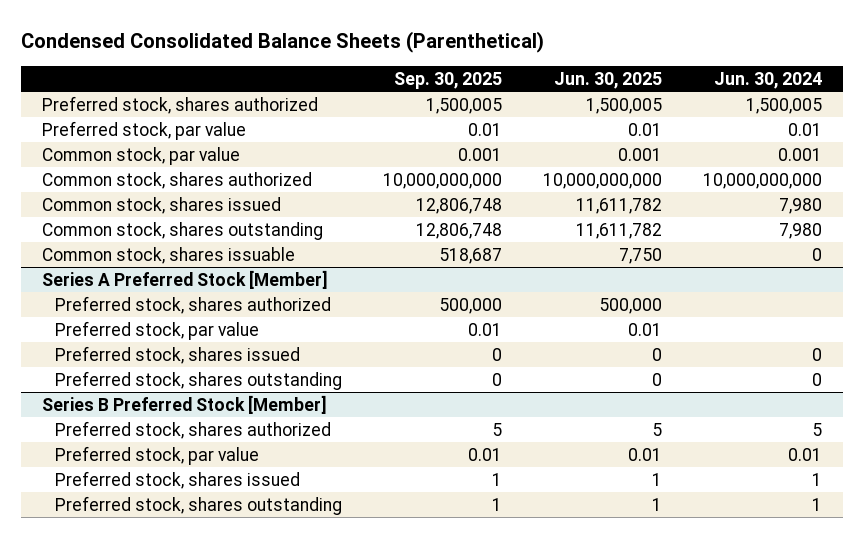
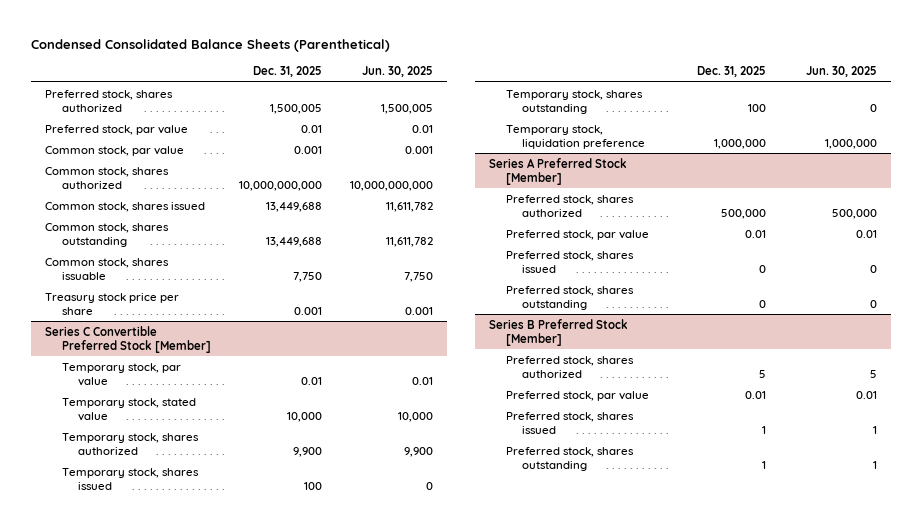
- | Sep. 30, 2025 | Jun. 30, 2025 | Jun. 30, 2024
+ | Dec. 31, 2025 | Jun. 30, 2025
+ Treasury stock price per share | 0.001 | 0.001
+ Series C Convertible Preferred Stock [Member]
+ Temporary stock, par value | 0.01 | 0.01
+ Temporary stock, stated value | 10,000 | 10,000
+ Temporary stock, shares authorized | 9,900 | 9,900
+ Temporary stock, shares issued | 100 | 0
+ Temporary stock, shares outstanding | 100 | 0
+ Temporary stock, liquidation preference | 1,000,000 | 1,000,000

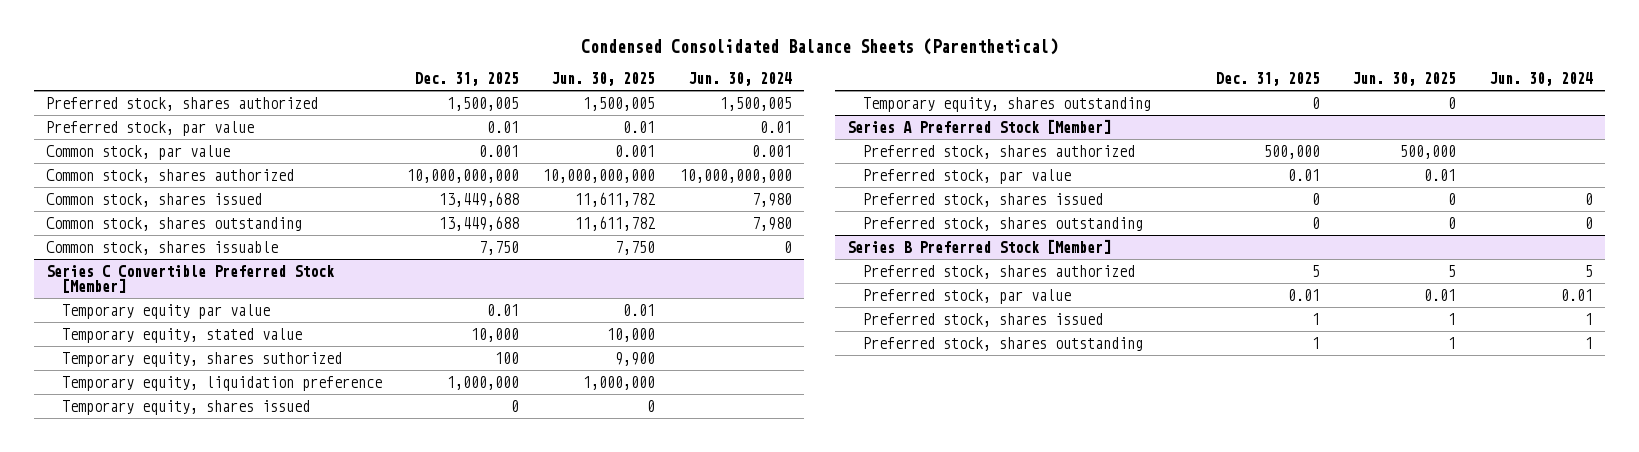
- | Dec. 31, 2025 | Jun. 30, 2025
+ | Dec. 31, 2025 | Jun. 30, 2025 | Jun. 30, 2024
- Treasury stock price per share | 0.001 | 0.001
@ Series C Convertible Preferred Stock [Member]
- Temporary stock, par value | 0.01 | 0.01
- Temporary stock, stated value | 10,000 | 10,000
- Temporary stock, shares authorized | 9,900 | 9,900
- Temporary stock, shares issued | 100 | 0
- Temporary stock, shares outstanding | 100 | 0
- Temporary stock, liquidation preference | 1,000,000 | 1,000,000
+ Temporary equity par value | 0.01 | 0.01 |
+ Temporary equity, stated value | 10,000 | 10,000 |
+ Temporary equity, shares suthorized | 100 | 9,900 |
+ Temporary equity, liquidation preference | 1,000,000 | 1,000,000 |
+ Temporary equity, shares issued | 0 | 0 |
+ Temporary equity, shares outstanding | 0 | 0 |

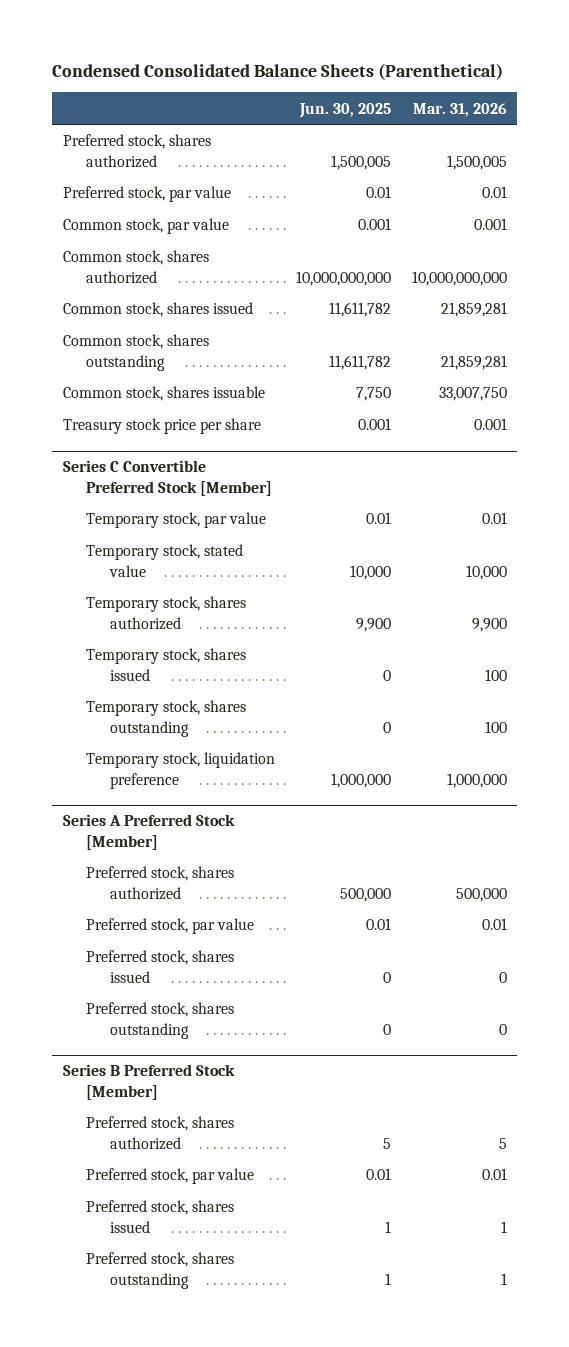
- | Dec. 31, 2025 | Jun. 30, 2025 | Jun. 30, 2024
+ | Jun. 30, 2025 | Mar. 31, 2026
+ Treasury stock price per share | 0.001 | 0.001
@ Series C Convertible Preferred Stock [Member]
- Temporary equity par value | 0.01 | 0.01 |
- Temporary equity, stated value | 10,000 | 10,000 |
- Temporary equity, shares suthorized | 100 | 9,900 |
- Temporary equity, liquidation preference | 1,000,000 | 1,000,000 |
- Temporary equity, shares issued | 0 | 0 |
- Temporary equity, shares outstanding | 0 | 0 |
+ Temporary stock, par value | 0.01 | 0.01
+ Temporary stock, stated value | 10,000 | 10,000
+ Temporary stock, shares authorized | 9,900 | 9,900
+ Temporary stock, shares issued | 0 | 100
+ Temporary stock, shares outstanding | 0 | 100
+ Temporary stock, liquidation preference | 1,000,000 | 1,000,000

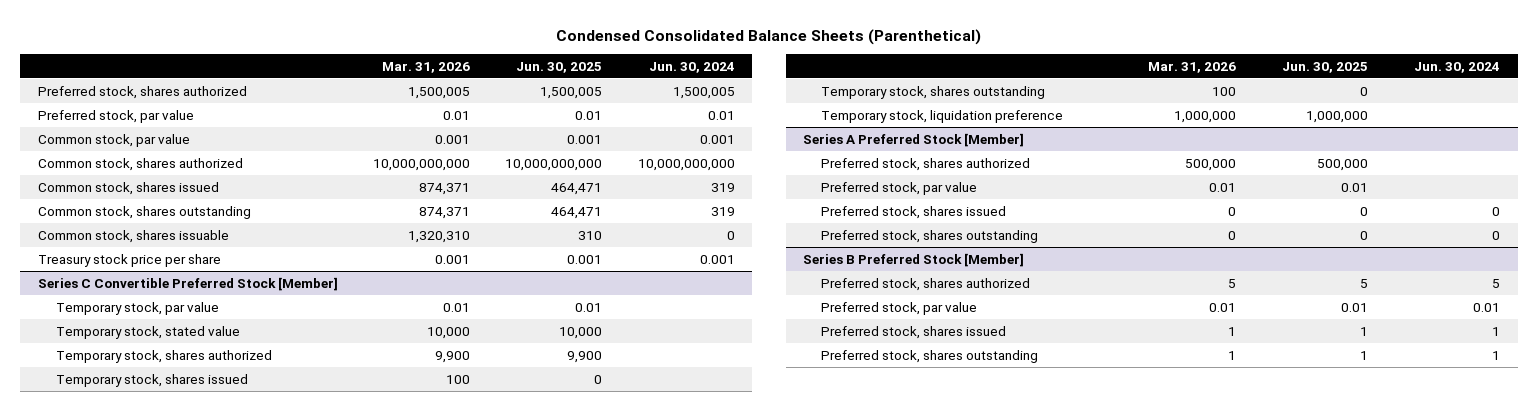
- | Jun. 30, 2025 | Mar. 31, 2026
+ | Mar. 31, 2026 | Jun. 30, 2025 | Jun. 30, 2024
- Common stock, shares issued | 11,611,782 | 21,859,281
- Common stock, shares outstanding | 11,611,782 | 21,859,281
- Common stock, shares issuable | 7,750 | 33,007,750
+ Common stock, shares issued | 874,371 | 464,471 | 319
+ Common stock, shares outstanding | 874,371 | 464,471 | 319
+ Common stock, shares issuable | 1,320,310 | 310 | 0

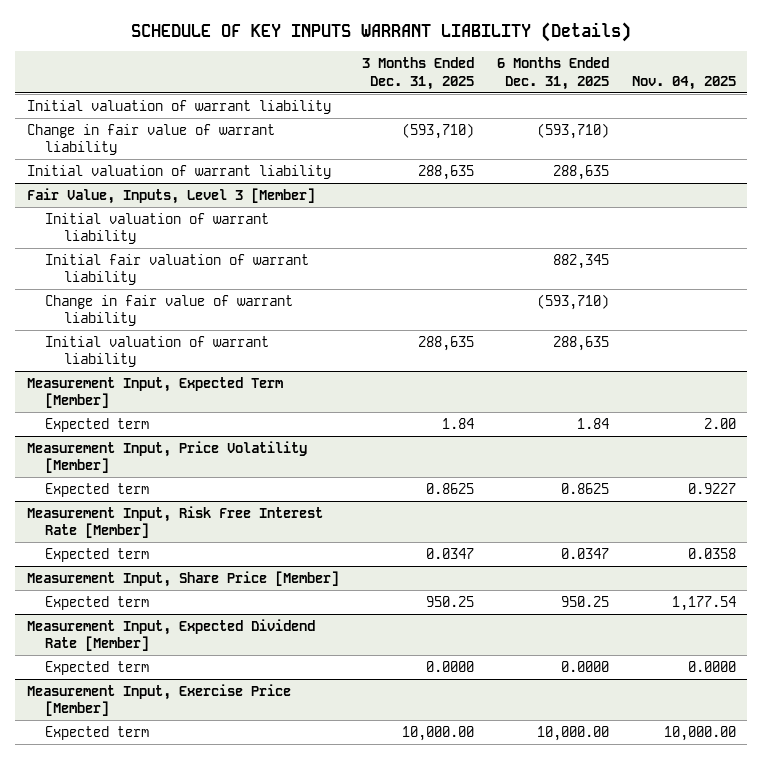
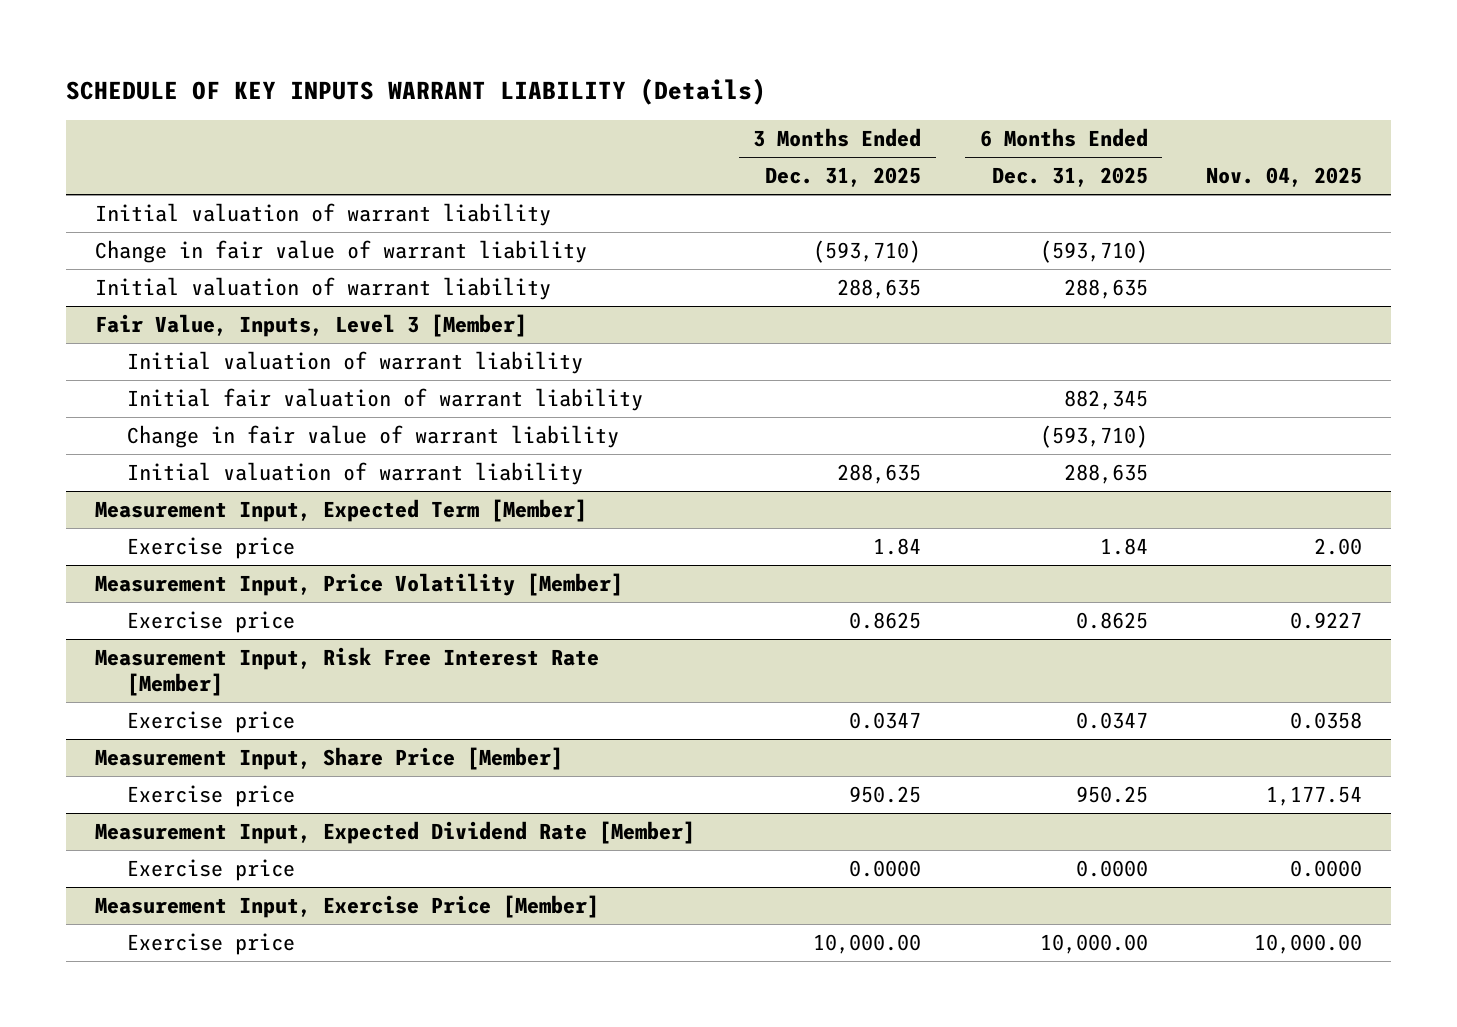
@ Measurement Input, Expected Term [Member]
- Expected term | 1.84 | 1.84 | 2.00
+ Exercise price | 1.84 | 1.84 | 2.00
@ Measurement Input, Price Volatility [Member]
- Expected term | 0.8625 | 0.8625 | 0.9227
+ Exercise price | 0.8625 | 0.8625 | 0.9227
@ Measurement Input, Risk Free Interest Rate [Member]
- Expected term | 0.0347 | 0.0347 | 0.0358
+ Exercise price | 0.0347 | 0.0347 | 0.0358
@ Measurement Input, Share Price [Member]
- Expected term | 950.25 | 950.25 | 1,177.54
+ Exercise price | 950.25 | 950.25 | 1,177.54
@ Measurement Input, Expected Dividend Rate [Member]
- Expected term | 0.0000 | 0.0000 | 0.0000
+ Exercise price | 0.0000 | 0.0000 | 0.0000
@ Measurement Input, Exercise Price [Member]
- Expected term | 10,000.00 | 10,000.00 | 10,000.00
+ Exercise price | 10,000.00 | 10,000.00 | 10,000.00

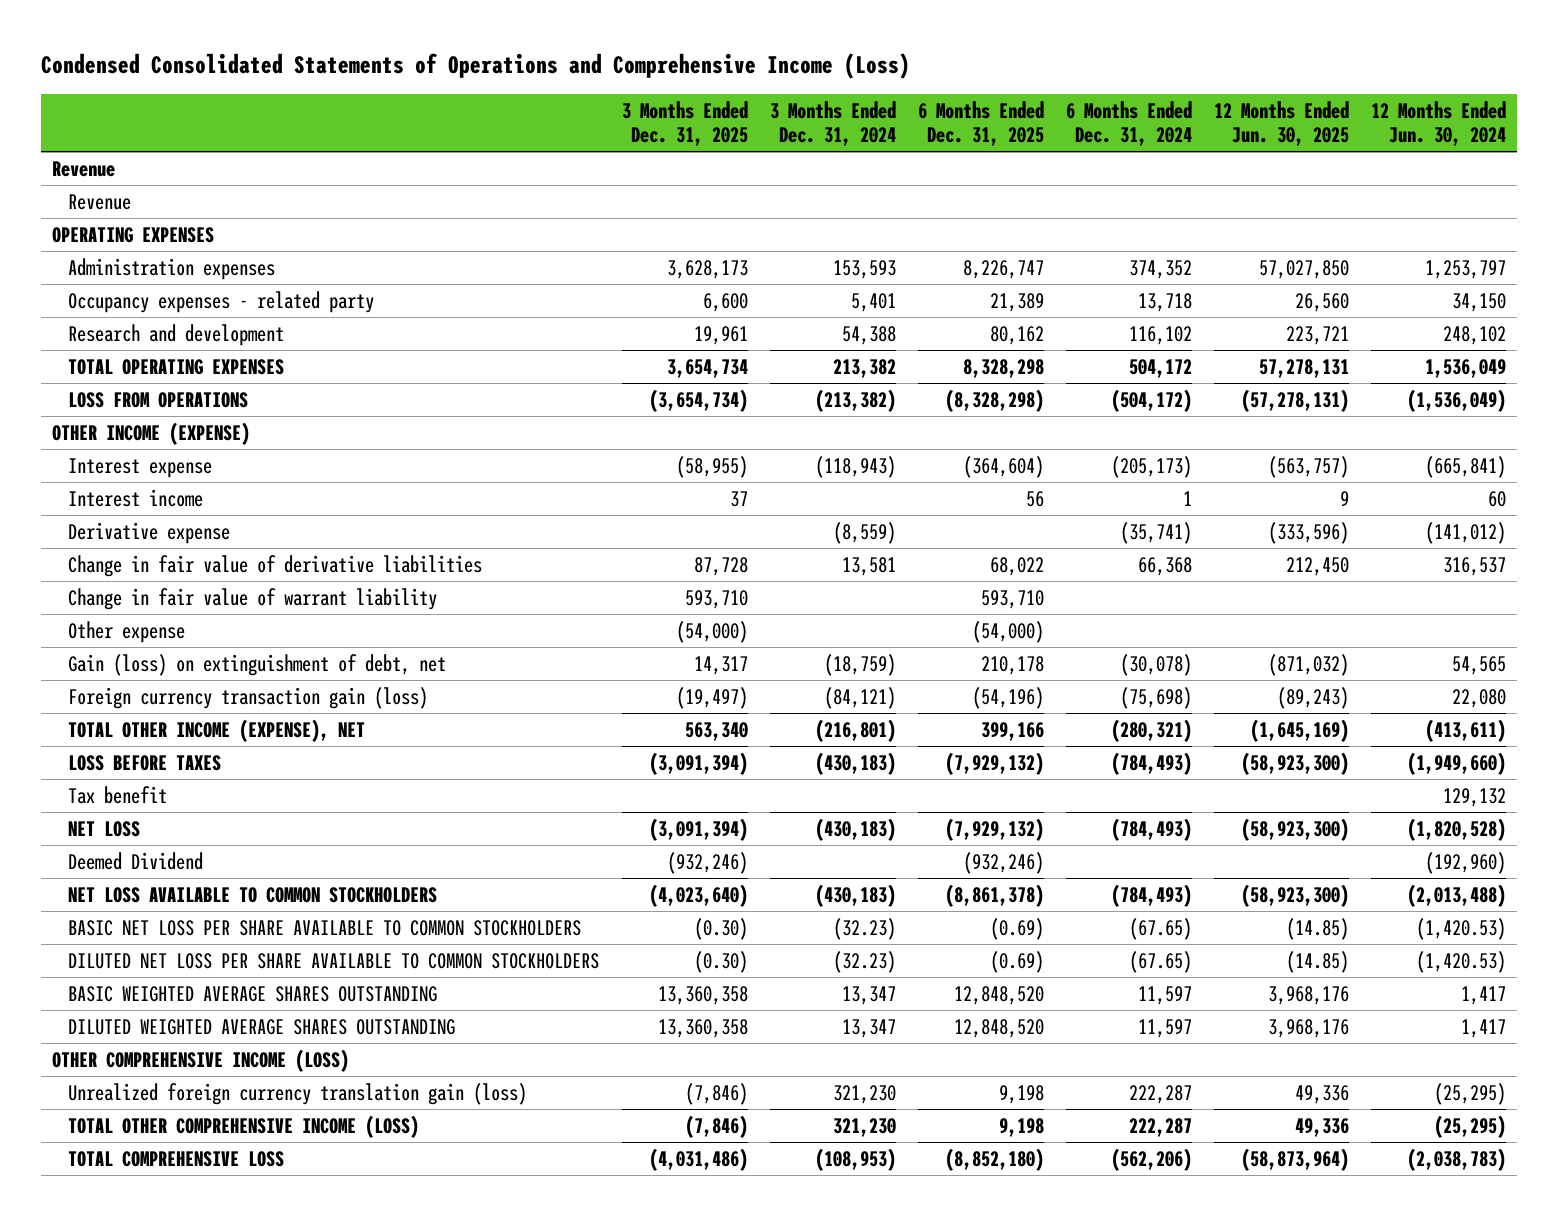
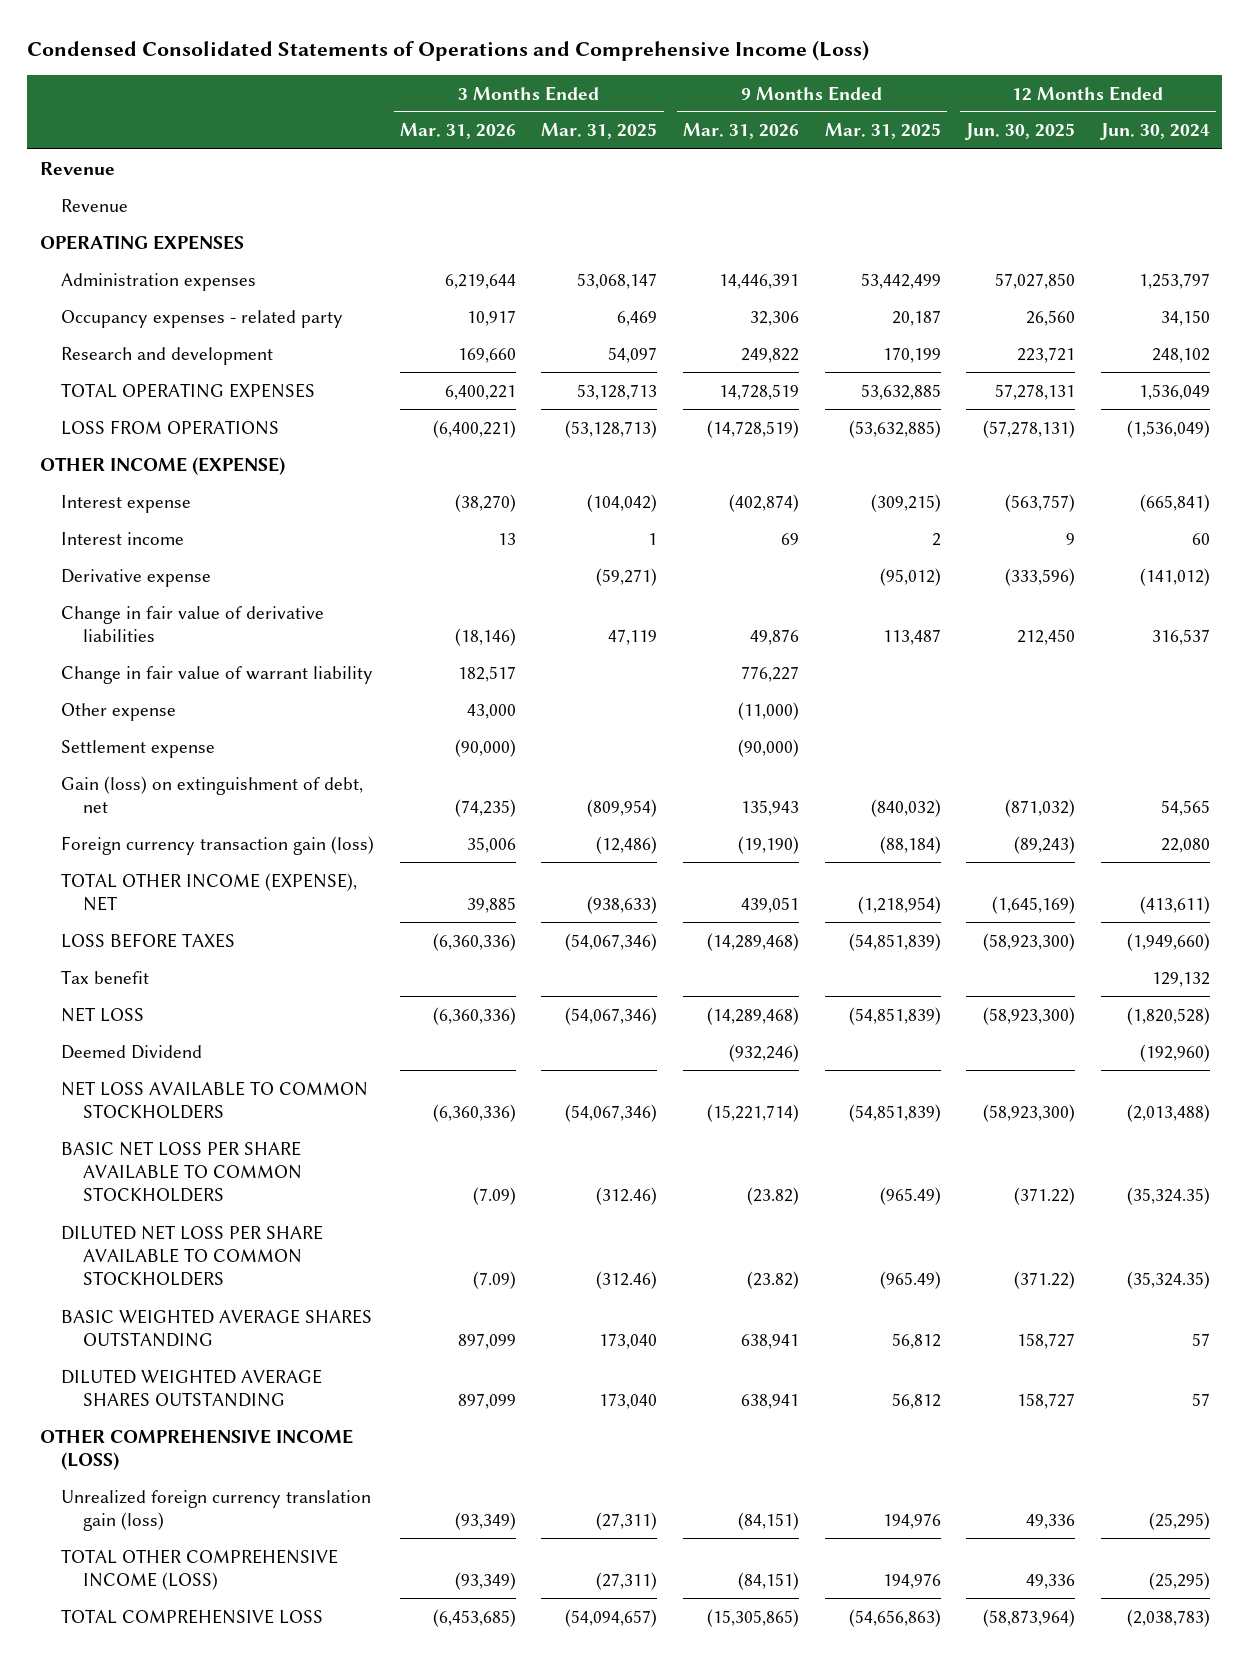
- | 3 Months Ended Dec. 31, 2025 | 3 Months Ended Dec. 31, 2024 | 6 Months Ended Dec. 31, 2025 | 6 Months Ended Dec. 31, 2024 | 12 Months Ended Jun. 30, 2025 | 12 Months Ended Jun. 30, 2024
+ | 3 Months Ended Mar. 31, 2026 | 3 Months Ended Mar. 31, 2025 | 9 Months Ended Mar. 31, 2026 | 9 Months Ended Mar. 31, 2025 | 12 Months Ended Jun. 30, 2025 | 12 Months Ended Jun. 30, 2024
+ Settlement expense | (90,000) | | (90,000) | | |
- BASIC NET LOSS PER SHARE AVAILABLE TO COMMON STOCKHOLDERS | (0.30) | (32.23) | (0.69) | (67.65) | (14.85) | (1,420.53)
- DILUTED NET LOSS PER SHARE AVAILABLE TO COMMON STOCKHOLDERS | (0.30) | (32.23) | (0.69) | (67.65) | (14.85) | (1,420.53)
- BASIC WEIGHTED AVERAGE SHARES OUTSTANDING | 13,360,358 | 13,347 | 12,848,520 | 11,597 | 3,968,176 | 1,417
- DILUTED WEIGHTED AVERAGE SHARES OUTSTANDING | 13,360,358 | 13,347 | 12,848,520 | 11,597 | 3,968,176 | 1,417
+ BASIC NET LOSS PER SHARE AVAILABLE TO COMMON STOCKHOLDERS | (7.09) | (312.46) | (23.82) | (965.49) | (371.22) | (35,324.35)
+ DILUTED NET LOSS PER SHARE AVAILABLE TO COMMON STOCKHOLDERS | (7.09) | (312.46) | (23.82) | (965.49) | (371.22) | (35,324.35)
+ BASIC WEIGHTED AVERAGE SHARES OUTSTANDING | 897,099 | 173,040 | 638,941 | 56,812 | 158,727 | 57
+ DILUTED WEIGHTED AVERAGE SHARES OUTSTANDING | 897,099 | 173,040 | 638,941 | 56,812 | 158,727 | 57

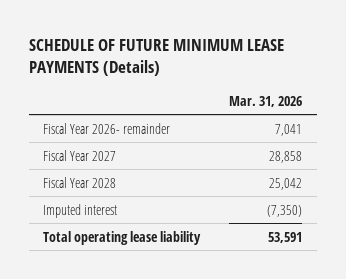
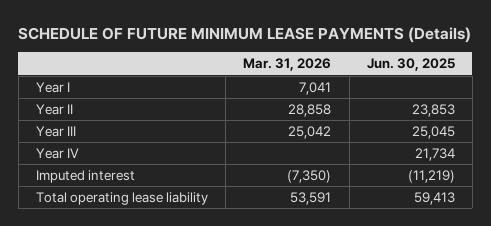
- | Mar. 31, 2026
+ | Mar. 31, 2026 | Jun. 30, 2025
- Fiscal Year 2026- remainder | 7,041
- Fiscal Year 2027 | 28,858
- Fiscal Year 2028 | 25,042
+ Year I | 7,041 |
+ Year II | 28,858 | 23,853
+ Year III | 25,042 | 25,045
+ Year IV | | 21,734

